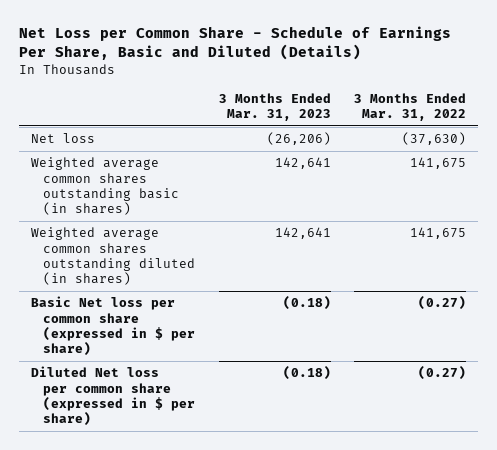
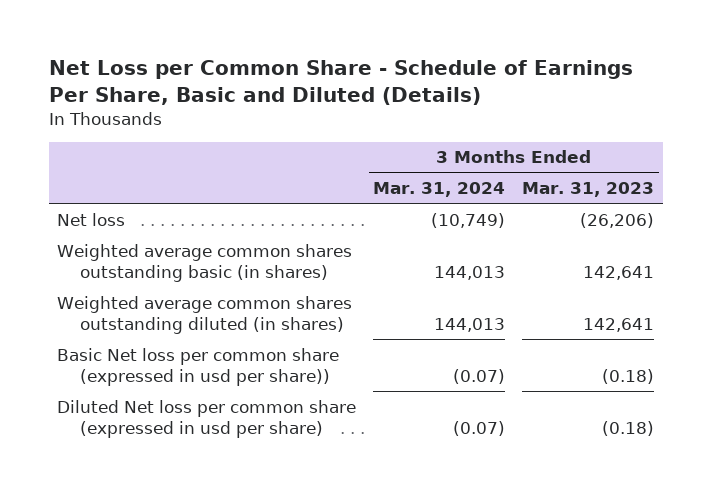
- | 3 Months Ended Mar. 31, 2023 | 3 Months Ended Mar. 31, 2022
+ | 3 Months Ended Mar. 31, 2024 | 3 Months Ended Mar. 31, 2023
- Basic Net loss per common share (expressed in $ per share) | (0.18) | (0.27)
- Diluted Net loss per common share (expressed in $ per share) | (0.18) | (0.27)
+ Basic Net loss per common share (expressed in usd per share)) | (0.07) | (0.18)
+ Diluted Net loss per common share (expressed in usd per share) | (0.07) | (0.18)

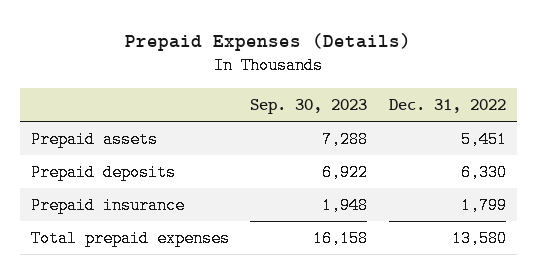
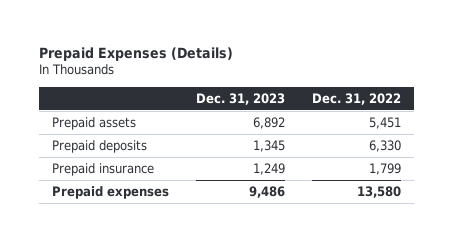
- | Sep. 30, 2023 | Dec. 31, 2022
+ | Dec. 31, 2023 | Dec. 31, 2022
- Total prepaid expenses | 16,158 | 13,580
+ Prepaid expenses | 9,486 | 13,580

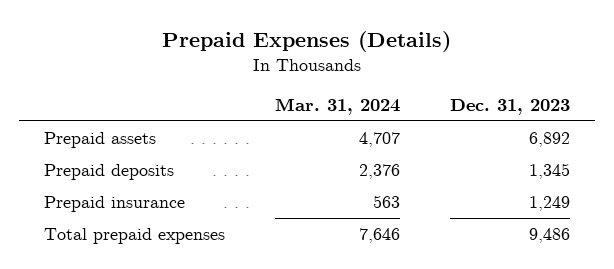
- | Dec. 31, 2023 | Dec. 31, 2022
+ | Mar. 31, 2024 | Dec. 31, 2023
- Prepaid expenses | 9,486 | 13,580
+ Total prepaid expenses | 7,646 | 9,486

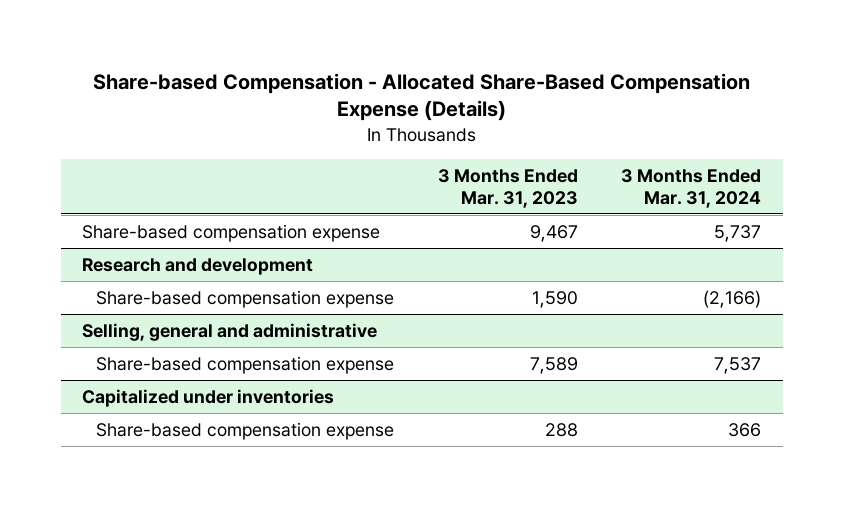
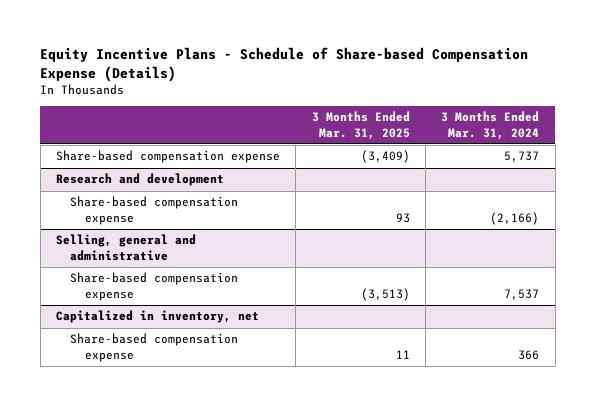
- Share-based Compensation - Allocated Share-Based Compensation Expense (Details)
+ Equity Incentive Plans - Schedule of Share-based Compensation Expense (Details)
- | 3 Months Ended Mar. 31, 2023 | 3 Months Ended Mar. 31, 2024
+ | 3 Months Ended Mar. 31, 2025 | 3 Months Ended Mar. 31, 2024
- Capitalized under inventories
+ Capitalized in inventory, net

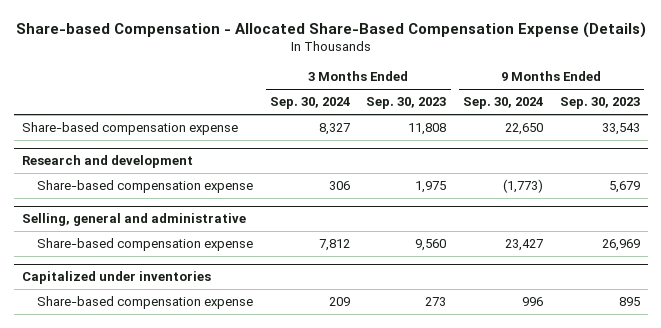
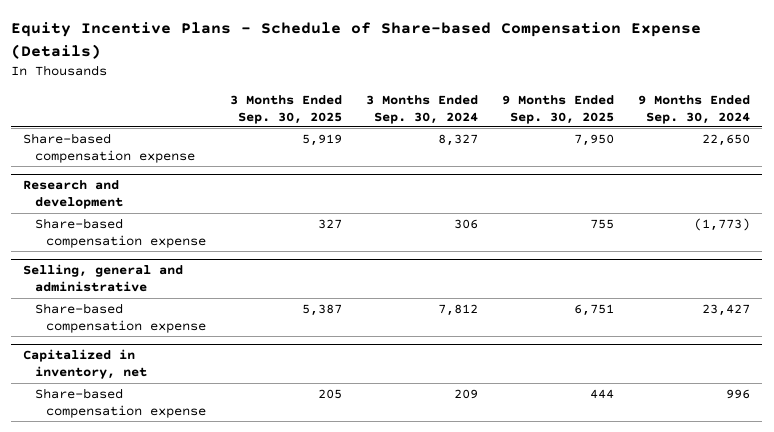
- Share-based Compensation - Allocated Share-Based Compensation Expense (Details)
+ Equity Incentive Plans - Schedule of Share-based Compensation Expense (Details)
- | 3 Months Ended Sep. 30, 2024 | 3 Months Ended Sep. 30, 2023 | 9 Months Ended Sep. 30, 2024 | 9 Months Ended Sep. 30, 2023
+ | 3 Months Ended Sep. 30, 2025 | 3 Months Ended Sep. 30, 2024 | 9 Months Ended Sep. 30, 2025 | 9 Months Ended Sep. 30, 2024
- Capitalized under inventories
+ Capitalized in inventory, net

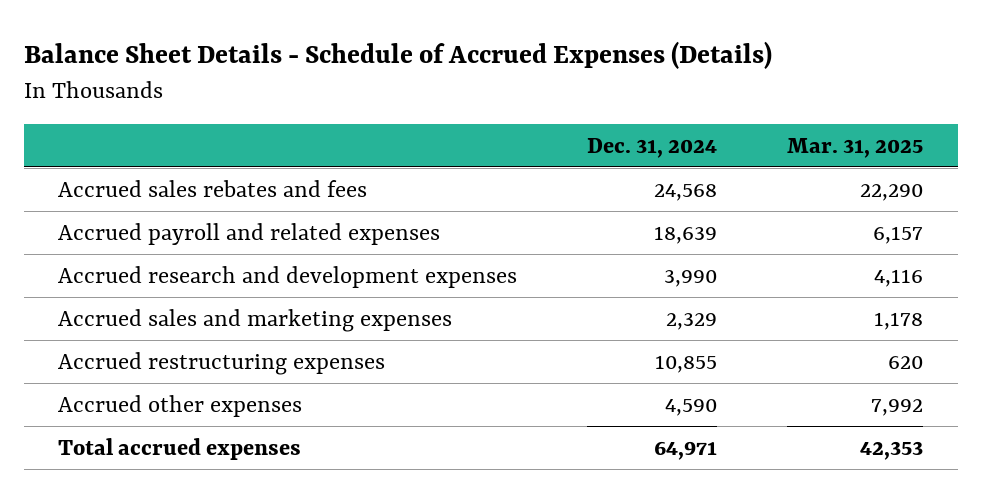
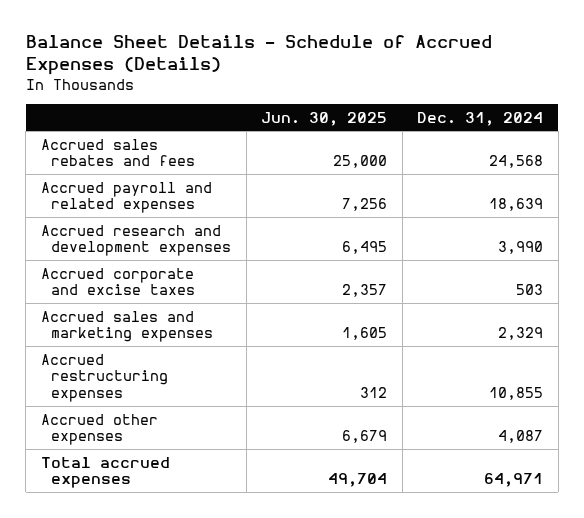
- | Dec. 31, 2024 | Mar. 31, 2025
+ | Jun. 30, 2025 | Dec. 31, 2024
+ Accrued corporate and excise taxes | 2,357 | 503
- Accrued other expenses | 4,590 | 7,992
+ Accrued other expenses | 6,679 | 4,087

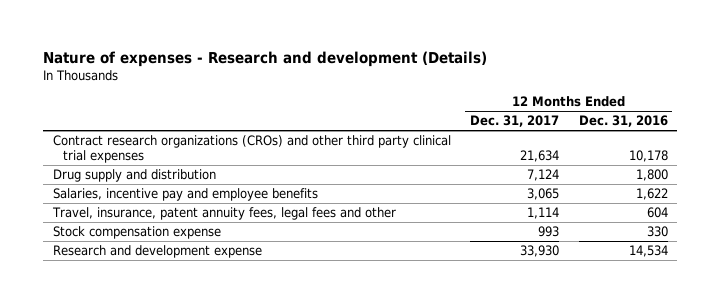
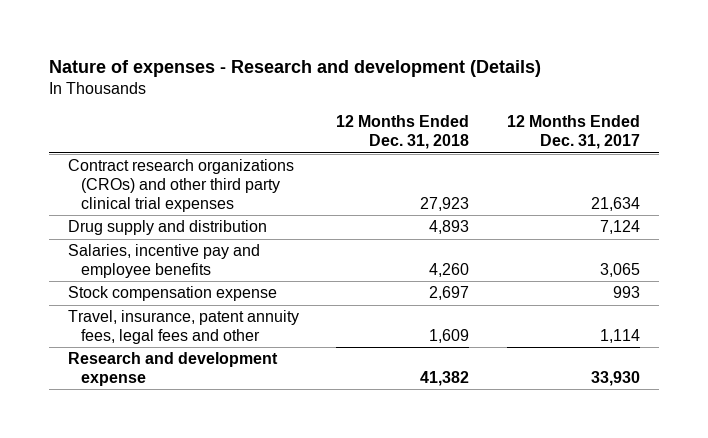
- | 12 Months Ended Dec. 31, 2017 | 12 Months Ended Dec. 31, 2016
+ | 12 Months Ended Dec. 31, 2018 | 12 Months Ended Dec. 31, 2017
moved down: Travel, insurance, patent annuity fees, legal fees and other | 1,609 | 1,114

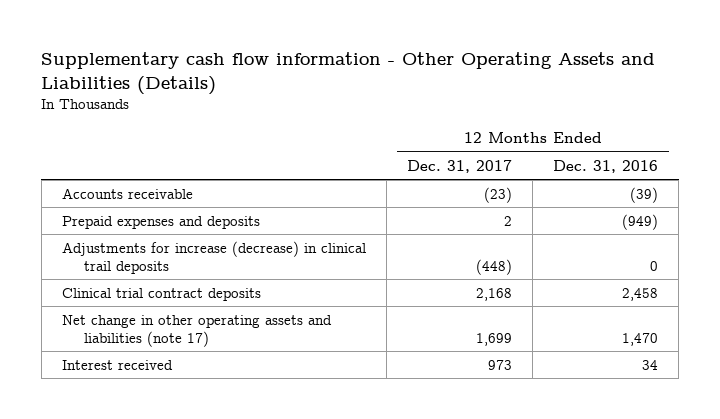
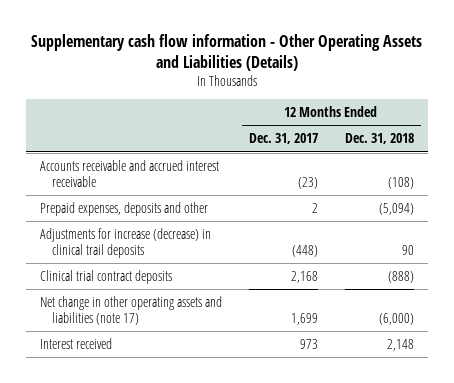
- | 12 Months Ended Dec. 31, 2017 | 12 Months Ended Dec. 31, 2016
+ | 12 Months Ended Dec. 31, 2017 | 12 Months Ended Dec. 31, 2018
- Accounts receivable | (23) | (39)
- Prepaid expenses and deposits | 2 | (949)
+ Accounts receivable and accrued interest receivable | (23) | (108)
+ Prepaid expenses, deposits and other | 2 | (5,094)

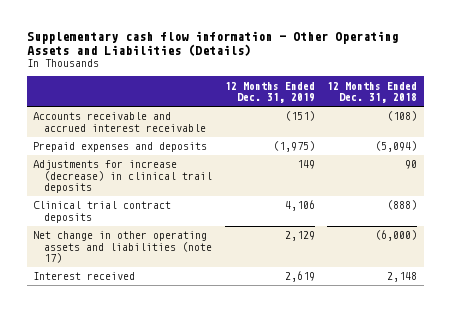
- | 12 Months Ended Dec. 31, 2017 | 12 Months Ended Dec. 31, 2018
+ | 12 Months Ended Dec. 31, 2019 | 12 Months Ended Dec. 31, 2018
- Prepaid expenses, deposits and other | 2 | (5,094)
+ Prepaid expenses and deposits | (1,975) | (5,094)

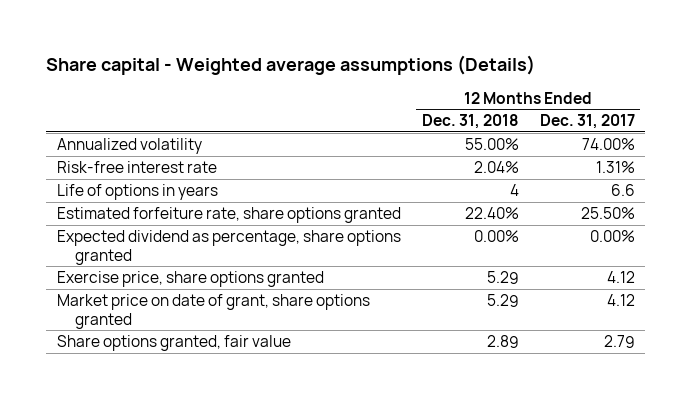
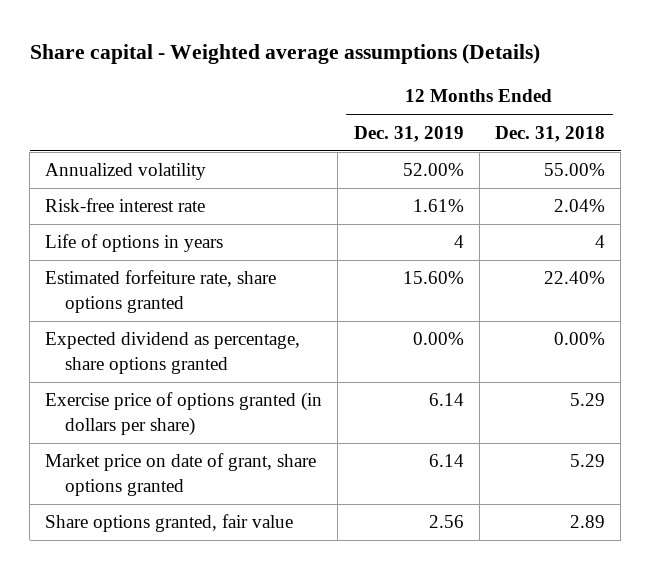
- | 12 Months Ended Dec. 31, 2018 | 12 Months Ended Dec. 31, 2017
+ | 12 Months Ended Dec. 31, 2019 | 12 Months Ended Dec. 31, 2018
- Exercise price, share options granted | 5.29 | 4.12
+ Exercise price of options granted (in dollars per share) | 6.14 | 5.29

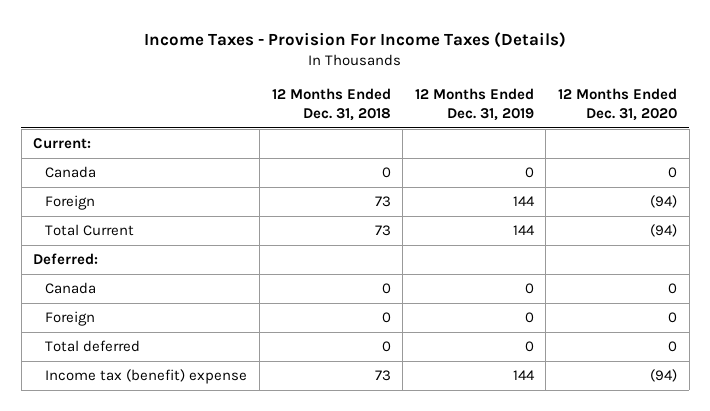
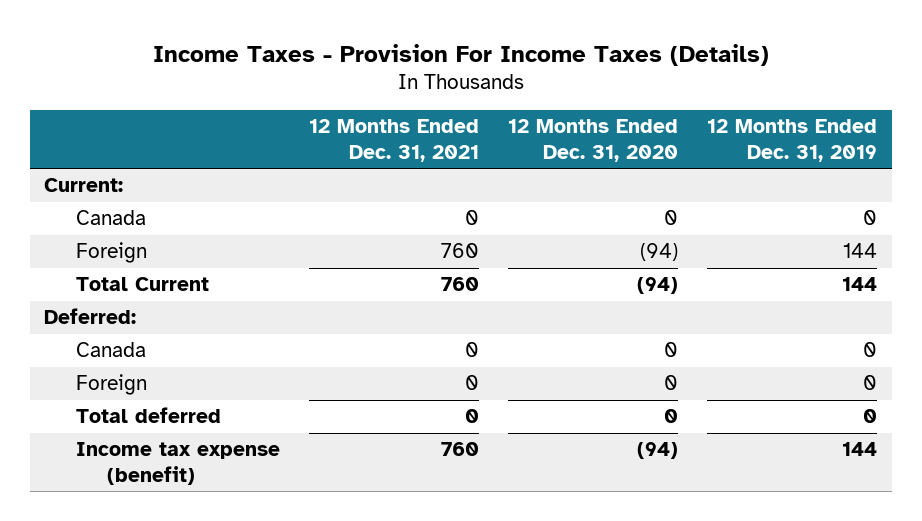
- | 12 Months Ended Dec. 31, 2018 | 12 Months Ended Dec. 31, 2019 | 12 Months Ended Dec. 31, 2020
+ | 12 Months Ended Dec. 31, 2021 | 12 Months Ended Dec. 31, 2020 | 12 Months Ended Dec. 31, 2019
- Income tax (benefit) expense | 73 | 144 | (94)
+ Income tax expense (benefit) | 760 | (94) | 144

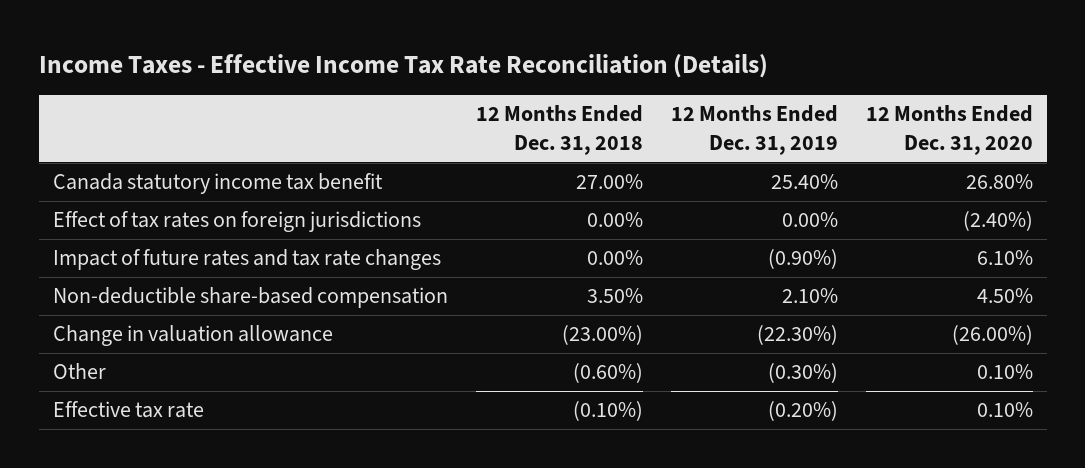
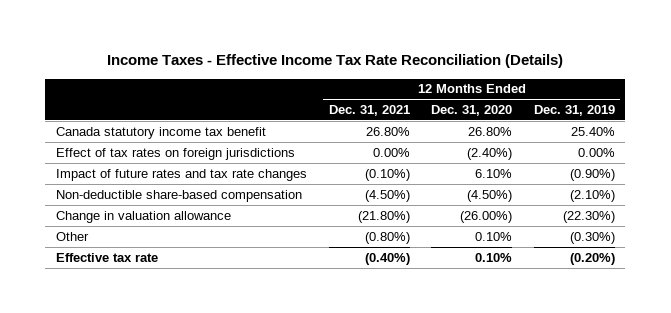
- | 12 Months Ended Dec. 31, 2018 | 12 Months Ended Dec. 31, 2019 | 12 Months Ended Dec. 31, 2020
+ | 12 Months Ended Dec. 31, 2021 | 12 Months Ended Dec. 31, 2020 | 12 Months Ended Dec. 31, 2019
- Non-deductible share-based compensation | 3.50% | 2.10% | 4.50%
+ Non-deductible share-based compensation | (4.50%) | (4.50%) | (2.10%)

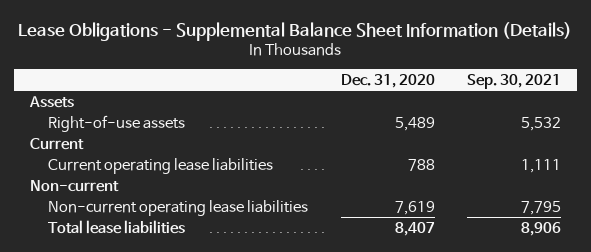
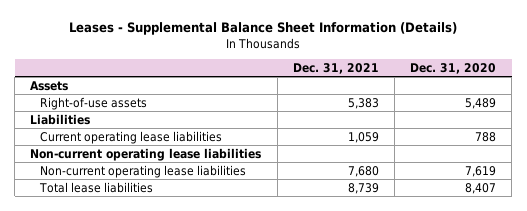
- Lease Obligations - Supplemental Balance Sheet Information (Details)
+ Leases - Supplemental Balance Sheet Information (Details)
- | Dec. 31, 2020 | Sep. 30, 2021
+ | Dec. 31, 2021 | Dec. 31, 2020
- Current
+ Liabilities
- Non-current
+ Non-current operating lease liabilities

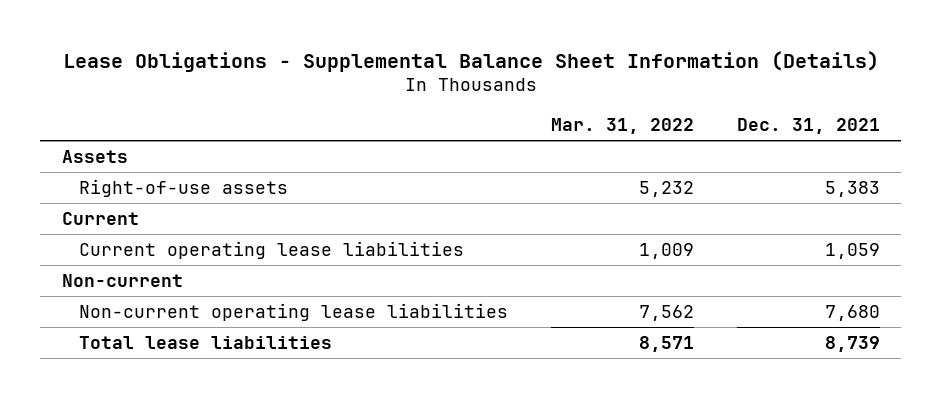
- Leases - Supplemental Balance Sheet Information (Details)
+ Lease Obligations - Supplemental Balance Sheet Information (Details)
- | Dec. 31, 2021 | Dec. 31, 2020
+ | Mar. 31, 2022 | Dec. 31, 2021
- Liabilities
+ Current
- Non-current operating lease liabilities
+ Non-current

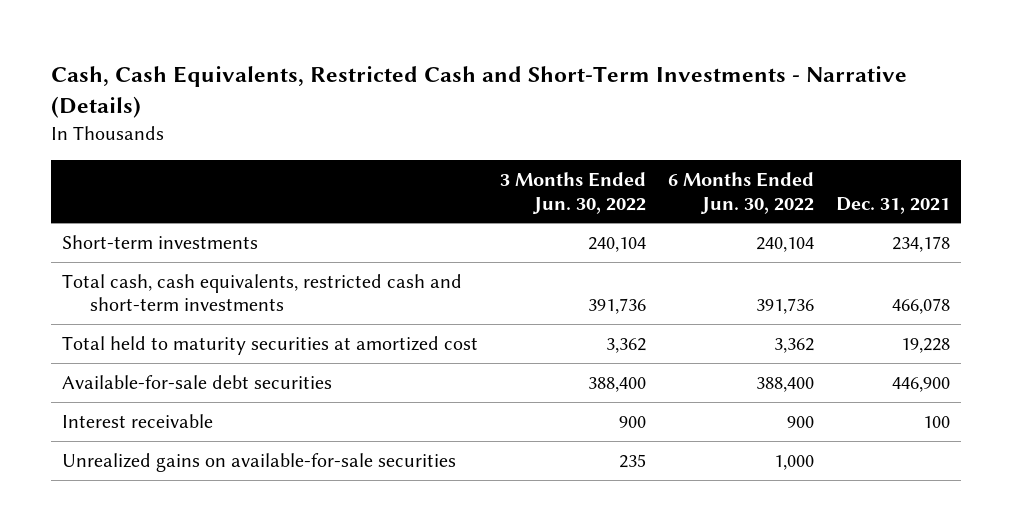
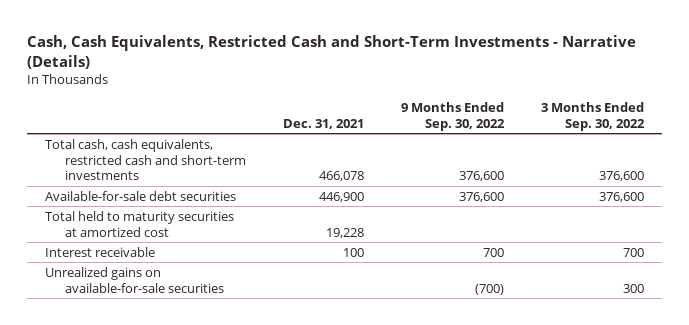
- | 3 Months Ended Jun. 30, 2022 | 6 Months Ended Jun. 30, 2022 | Dec. 31, 2021
+ | Dec. 31, 2021 | 9 Months Ended Sep. 30, 2022 | 3 Months Ended Sep. 30, 2022
- Short-term investments | 240,104 | 240,104 | 234,178
moved down: Total held to maturity securities at amortized cost | 19,228 | |

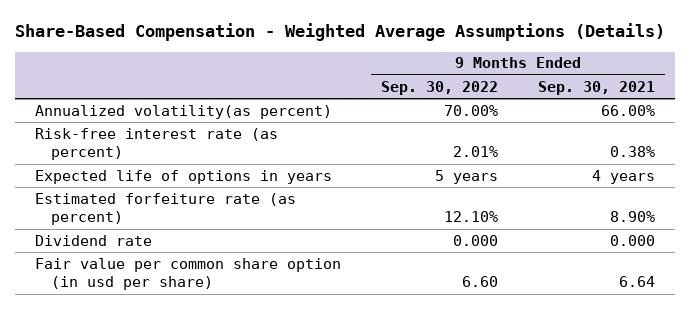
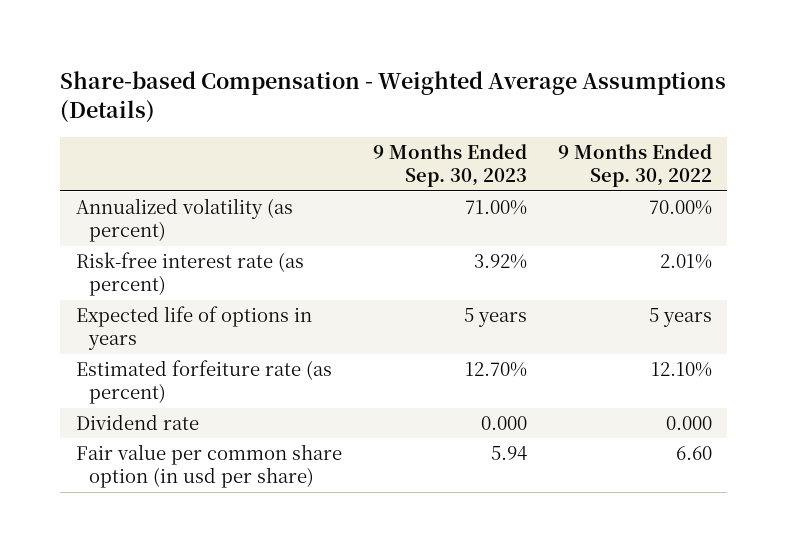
- Share-Based Compensation - Weighted Average Assumptions (Details)
+ Share-based Compensation - Weighted Average Assumptions (Details)
- | 9 Months Ended Sep. 30, 2022 | 9 Months Ended Sep. 30, 2021
+ | 9 Months Ended Sep. 30, 2023 | 9 Months Ended Sep. 30, 2022
- Annualized volatility(as percent) | 70.00% | 66.00%
+ Annualized volatility (as percent) | 71.00% | 70.00%

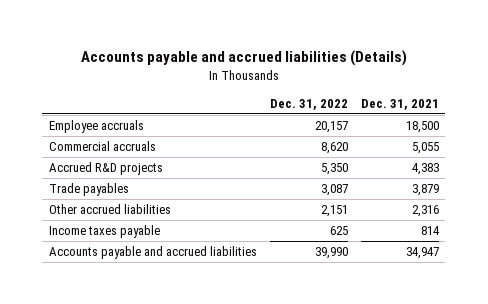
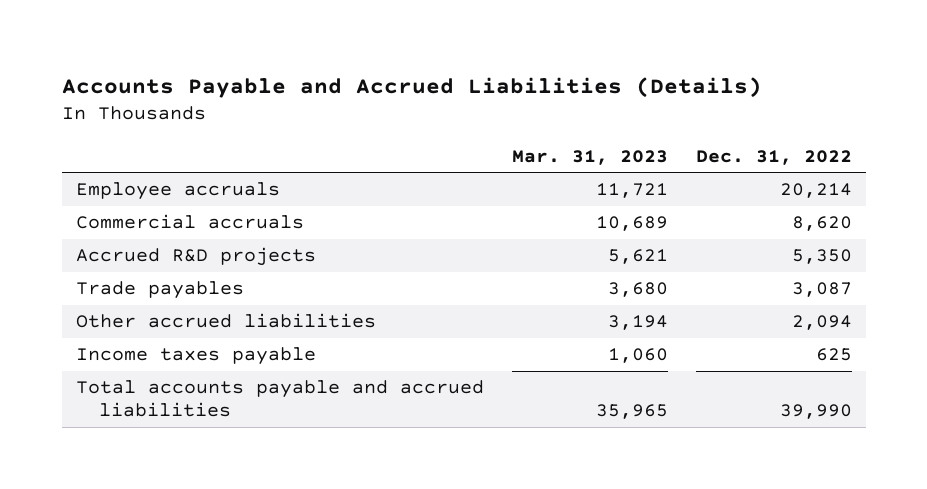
- Accounts payable and accrued liabilities (Details)
+ Accounts Payable and Accrued Liabilities (Details)
- | Dec. 31, 2022 | Dec. 31, 2021
+ | Mar. 31, 2023 | Dec. 31, 2022
- Employee accruals | 20,157 | 18,500
+ Employee accruals | 11,721 | 20,214
- Other accrued liabilities | 2,151 | 2,316
+ Other accrued liabilities | 3,194 | 2,094
- Accounts payable and accrued liabilities | 39,990 | 34,947
+ Total accounts payable and accrued liabilities | 35,965 | 39,990

